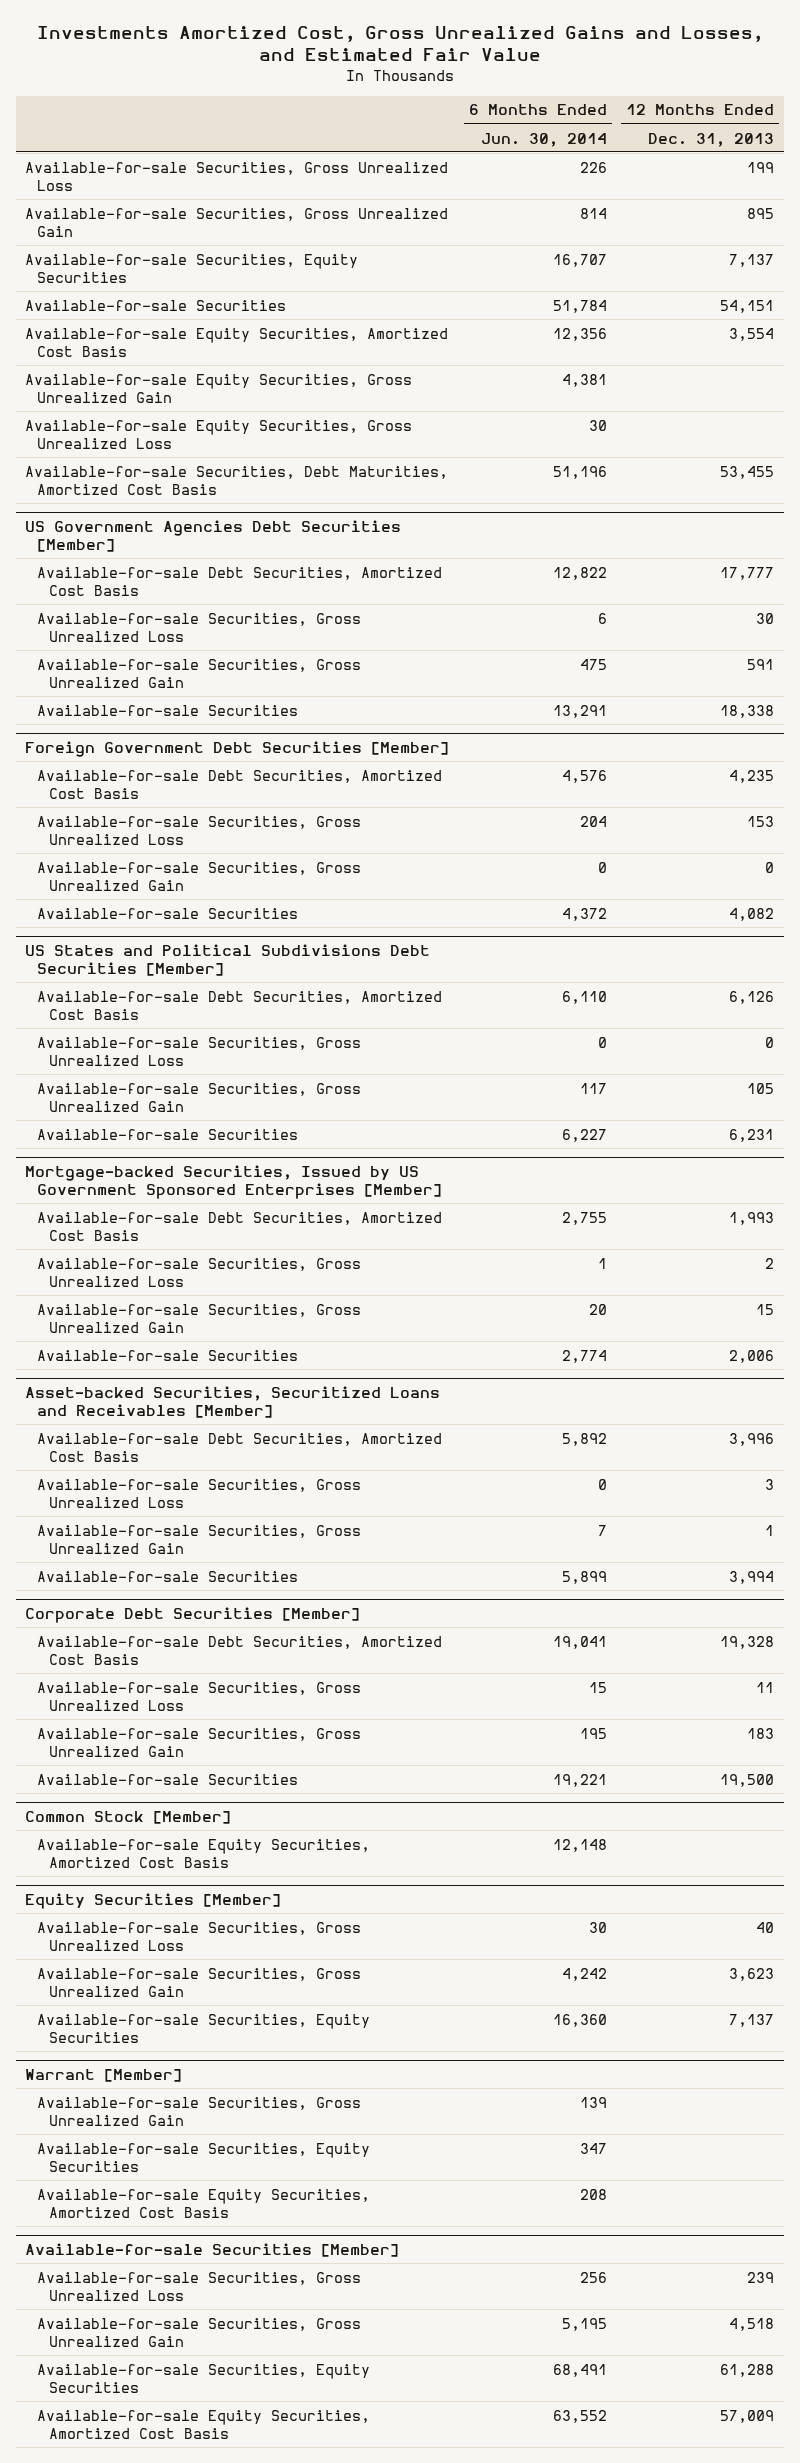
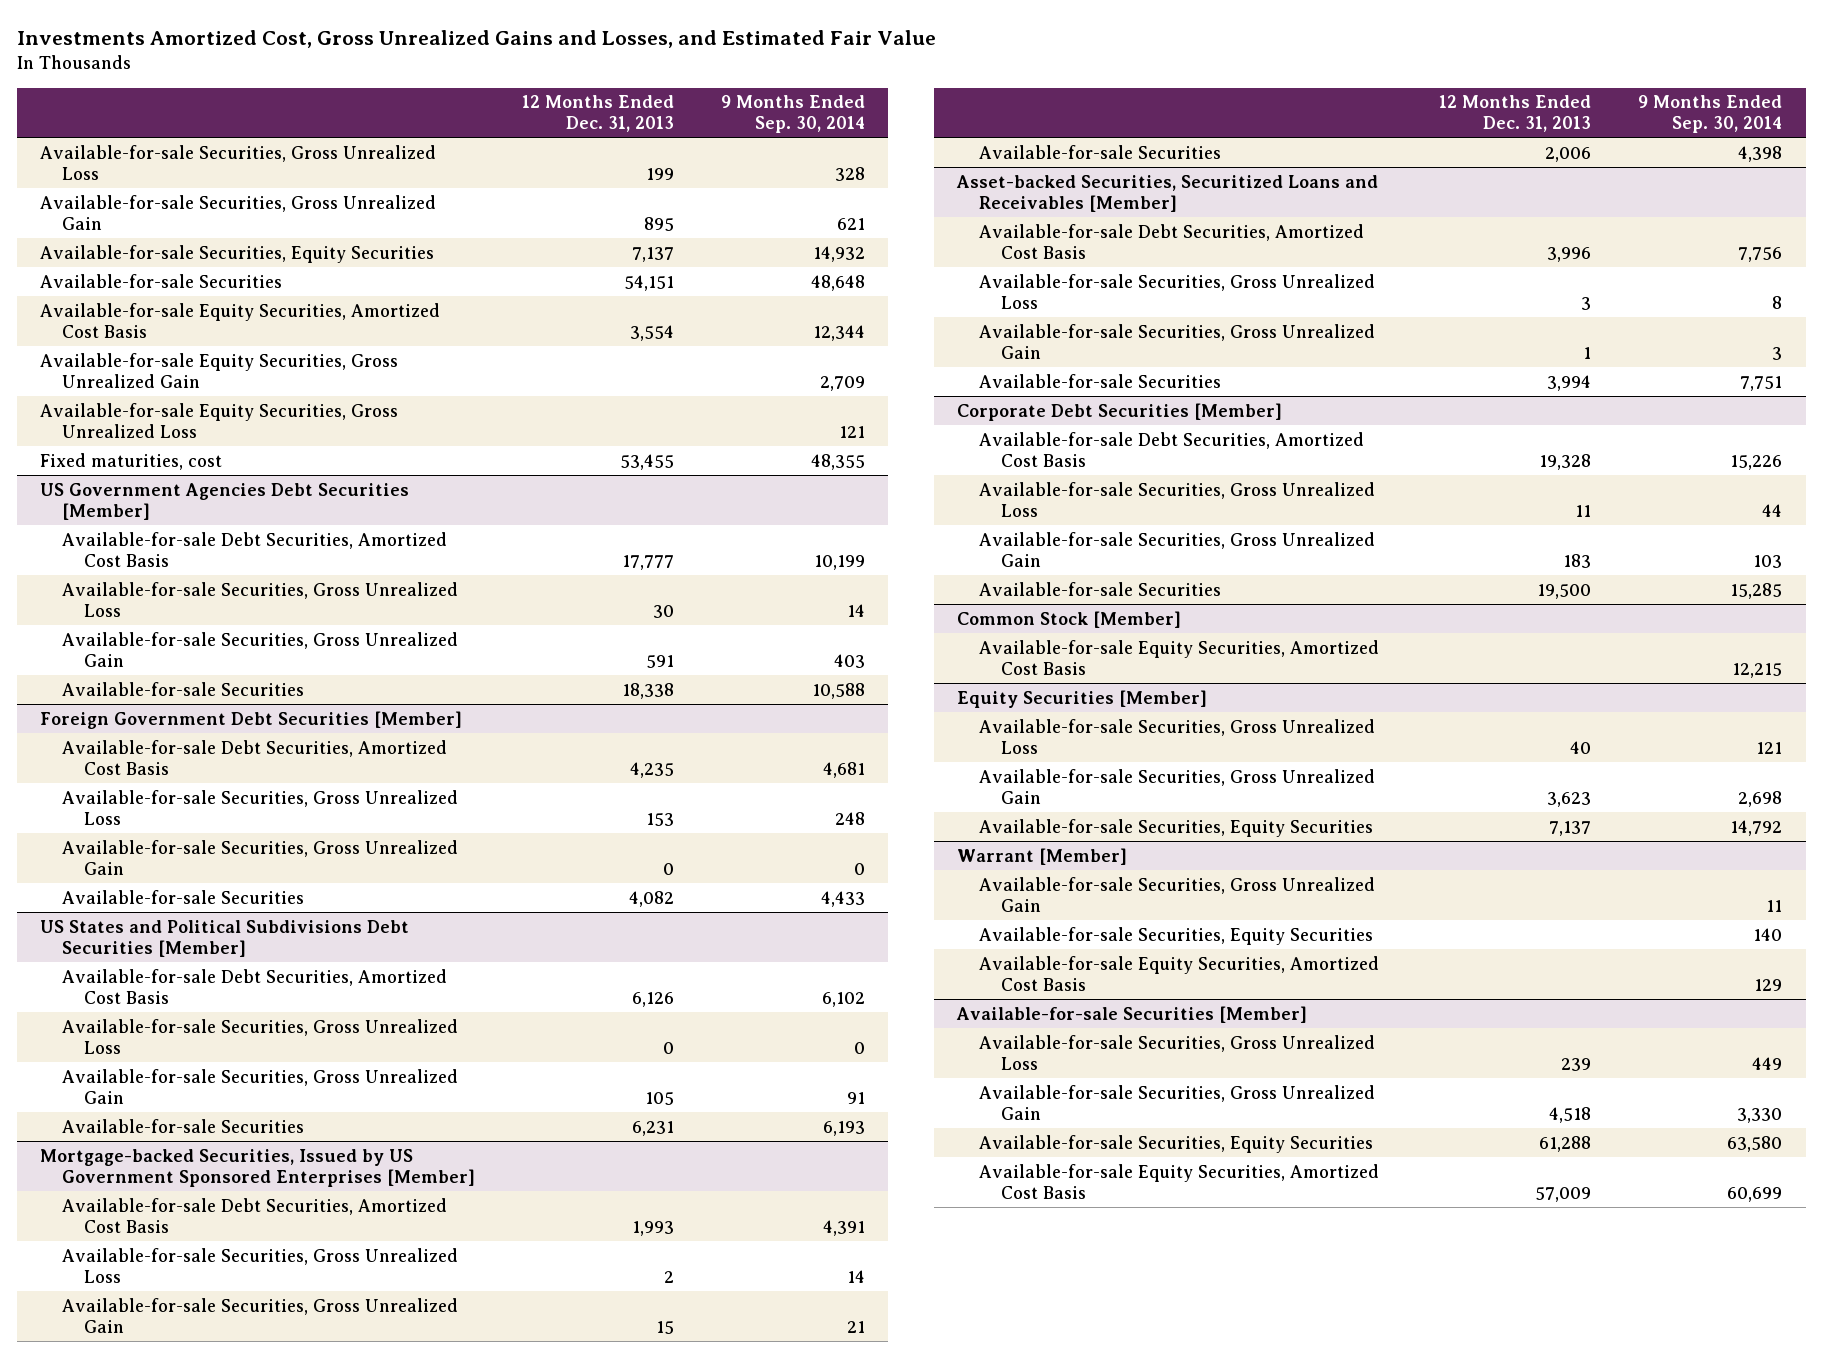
- | 6 Months Ended Jun. 30, 2014 | 12 Months Ended Dec. 31, 2013
+ | 12 Months Ended Dec. 31, 2013 | 9 Months Ended Sep. 30, 2014
- Available-for-sale Securities, Debt Maturities, Amortized Cost Basis | 51,196 | 53,455
+ Fixed maturities, cost | 53,455 | 48,355

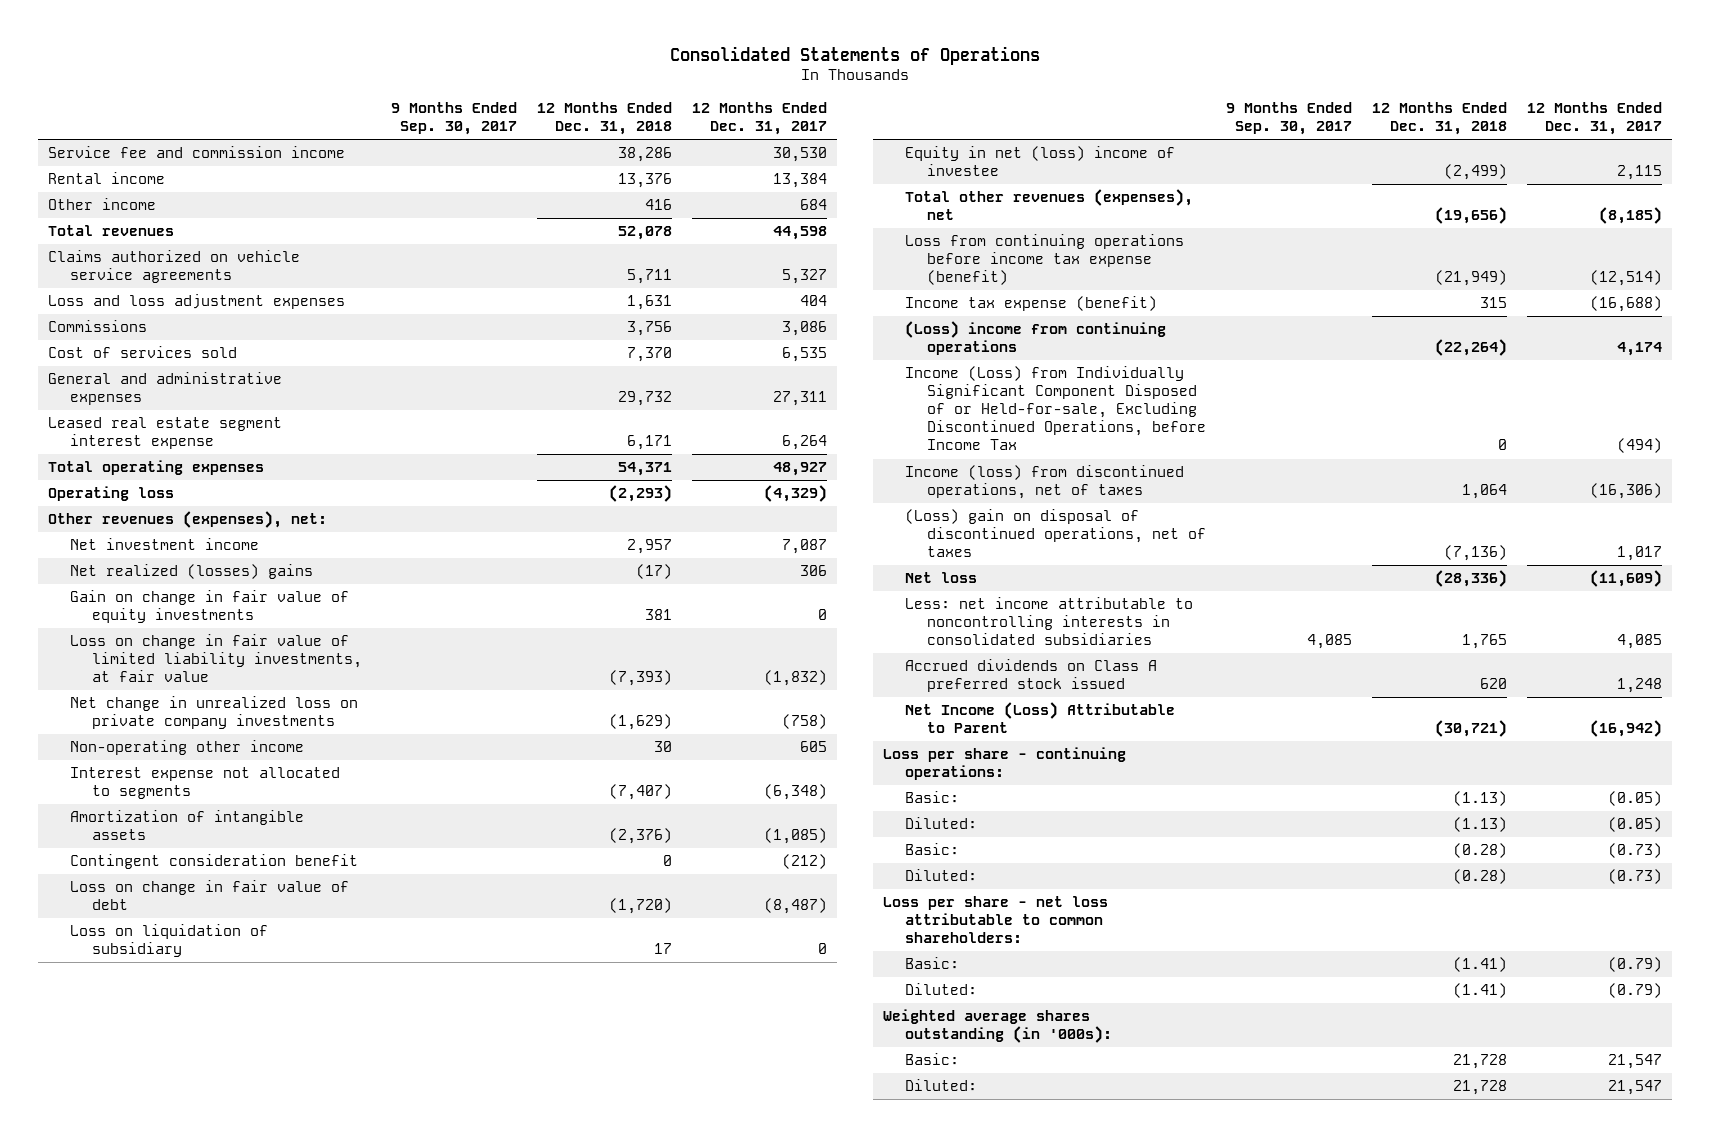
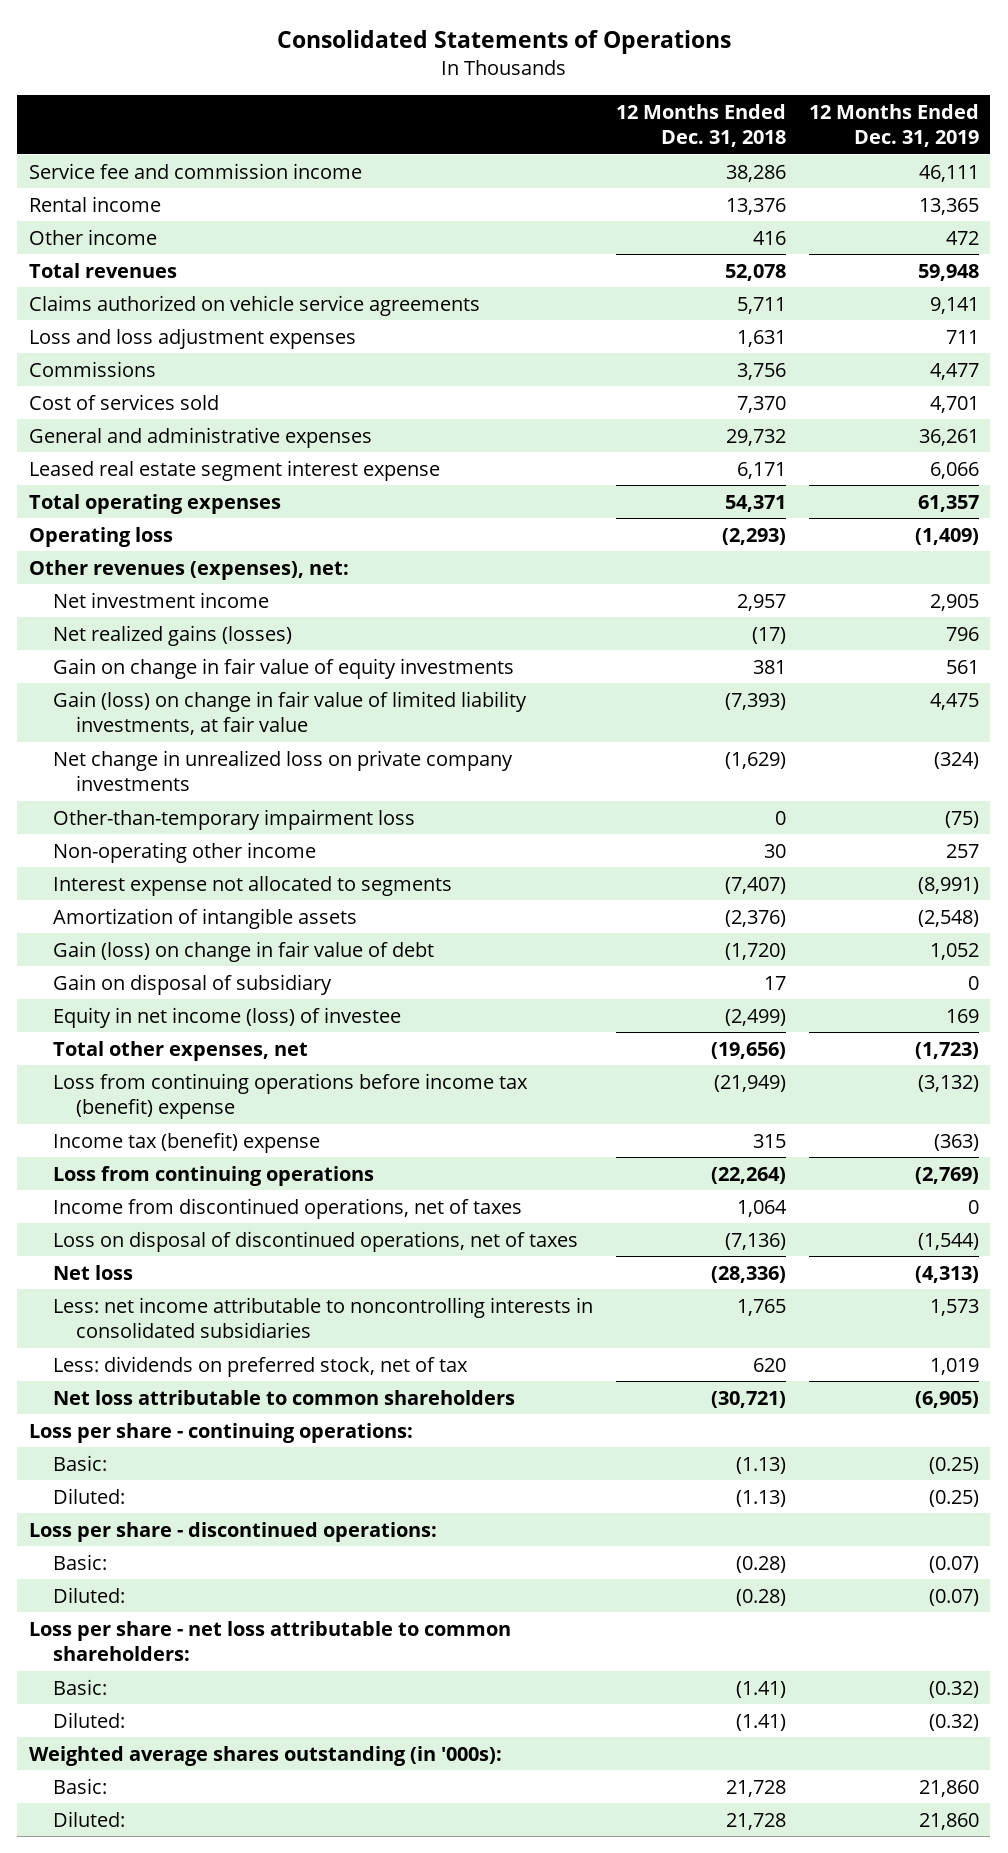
- | 9 Months Ended Sep. 30, 2017 | 12 Months Ended Dec. 31, 2018 | 12 Months Ended Dec. 31, 2017
+ | 12 Months Ended Dec. 31, 2018 | 12 Months Ended Dec. 31, 2019
- Net realized (losses) gains | | (17) | 306
+ Net realized gains (losses) | (17) | 796
- Loss on change in fair value of limited liability investments, at fair value | | (7,393) | (1,832)
+ Gain (loss) on change in fair value of limited liability investments, at fair value | (7,393) | 4,475
+ Other-than-temporary impairment loss | 0 | (75)
- Contingent consideration benefit | | 0 | (212)
- Loss on change in fair value of debt | | (1,720) | (8,487)
- Loss on liquidation of subsidiary | | 17 | 0
- Equity in net (loss) income of investee | | (2,499) | 2,115
- Total other revenues (expenses), net | | (19,656) | (8,185)
- Loss from continuing operations before income tax expense (benefit) | | (21,949) | (12,514)
- Income tax expense (benefit) | | 315 | (16,688)
- (Loss) income from continuing operations | | (22,264) | 4,174
- Income (Loss) from Individually Significant Component Disposed of or Held-for-sale, Excluding Discontinued Operations, before Income Tax | | 0 | (494)
- Income (loss) from discontinued operations, net of taxes | | 1,064 | (16,306)
- (Loss) gain on disposal of discontinued operations, net of taxes | | (7,136) | 1,017
+ Gain (loss) on change in fair value of debt | (1,720) | 1,052
+ Gain on disposal of subsidiary | 17 | 0
+ Equity in net income (loss) of investee | (2,499) | 169
+ Total other expenses, net | (19,656) | (1,723)
+ Loss from continuing operations before income tax (benefit) expense | (21,949) | (3,132)
+ Income tax (benefit) expense | 315 | (363)
+ Loss from continuing operations | (22,264) | (2,769)
+ Income from discontinued operations, net of taxes | 1,064 | 0
+ Loss on disposal of discontinued operations, net of taxes | (7,136) | (1,544)
- Accrued dividends on Class A preferred stock issued | | 620 | 1,248
- Net Income (Loss) Attributable to Parent | | (30,721) | (16,942)
+ Less: dividends on preferred stock, net of tax | 620 | 1,019
+ Net loss attributable to common shareholders | (30,721) | (6,905)
+ Loss per share - discontinued operations:

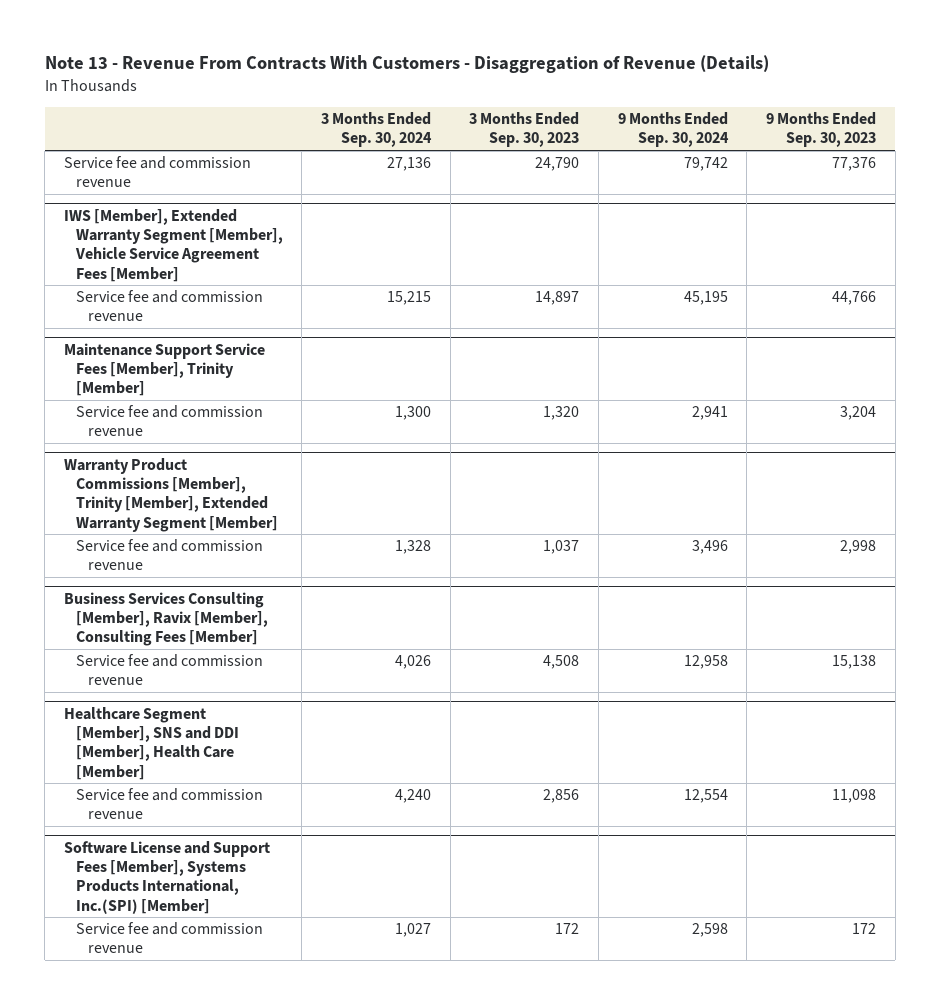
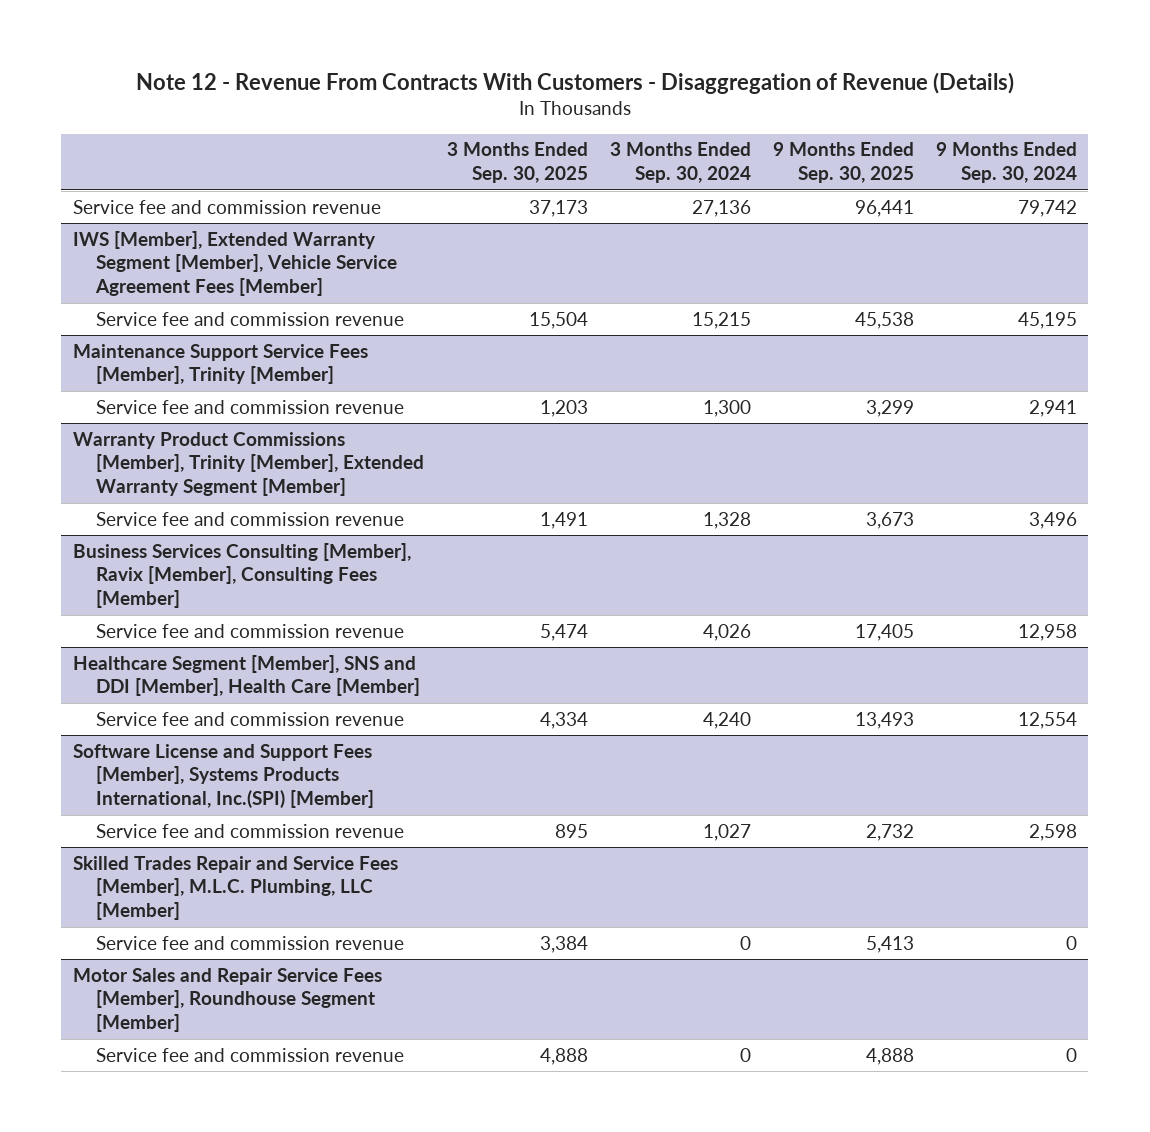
- Note 13 - Revenue From Contracts With Customers - Disaggregation of Revenue (Details)
+ Note 12 - Revenue From Contracts With Customers - Disaggregation of Revenue (Details)
- | 3 Months Ended Sep. 30, 2024 | 3 Months Ended Sep. 30, 2023 | 9 Months Ended Sep. 30, 2024 | 9 Months Ended Sep. 30, 2023
+ | 3 Months Ended Sep. 30, 2025 | 3 Months Ended Sep. 30, 2024 | 9 Months Ended Sep. 30, 2025 | 9 Months Ended Sep. 30, 2024
+ Skilled Trades Repair and Service Fees [Member], M.L.C. Plumbing, LLC [Member]
+ Service fee and commission revenue | 3,384 | 0 | 5,413 | 0
+ Motor Sales and Repair Service Fees [Member], Roundhouse Segment [Member]
+ Service fee and commission revenue | 4,888 | 0 | 4,888 | 0

